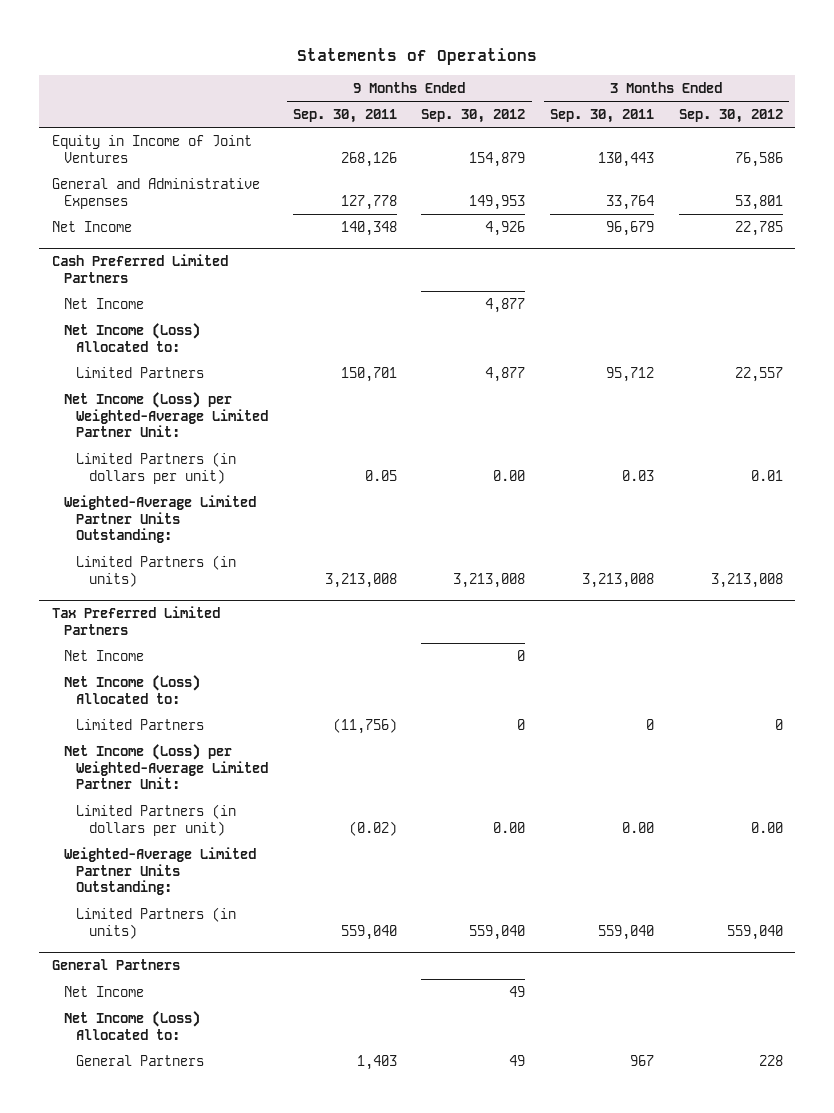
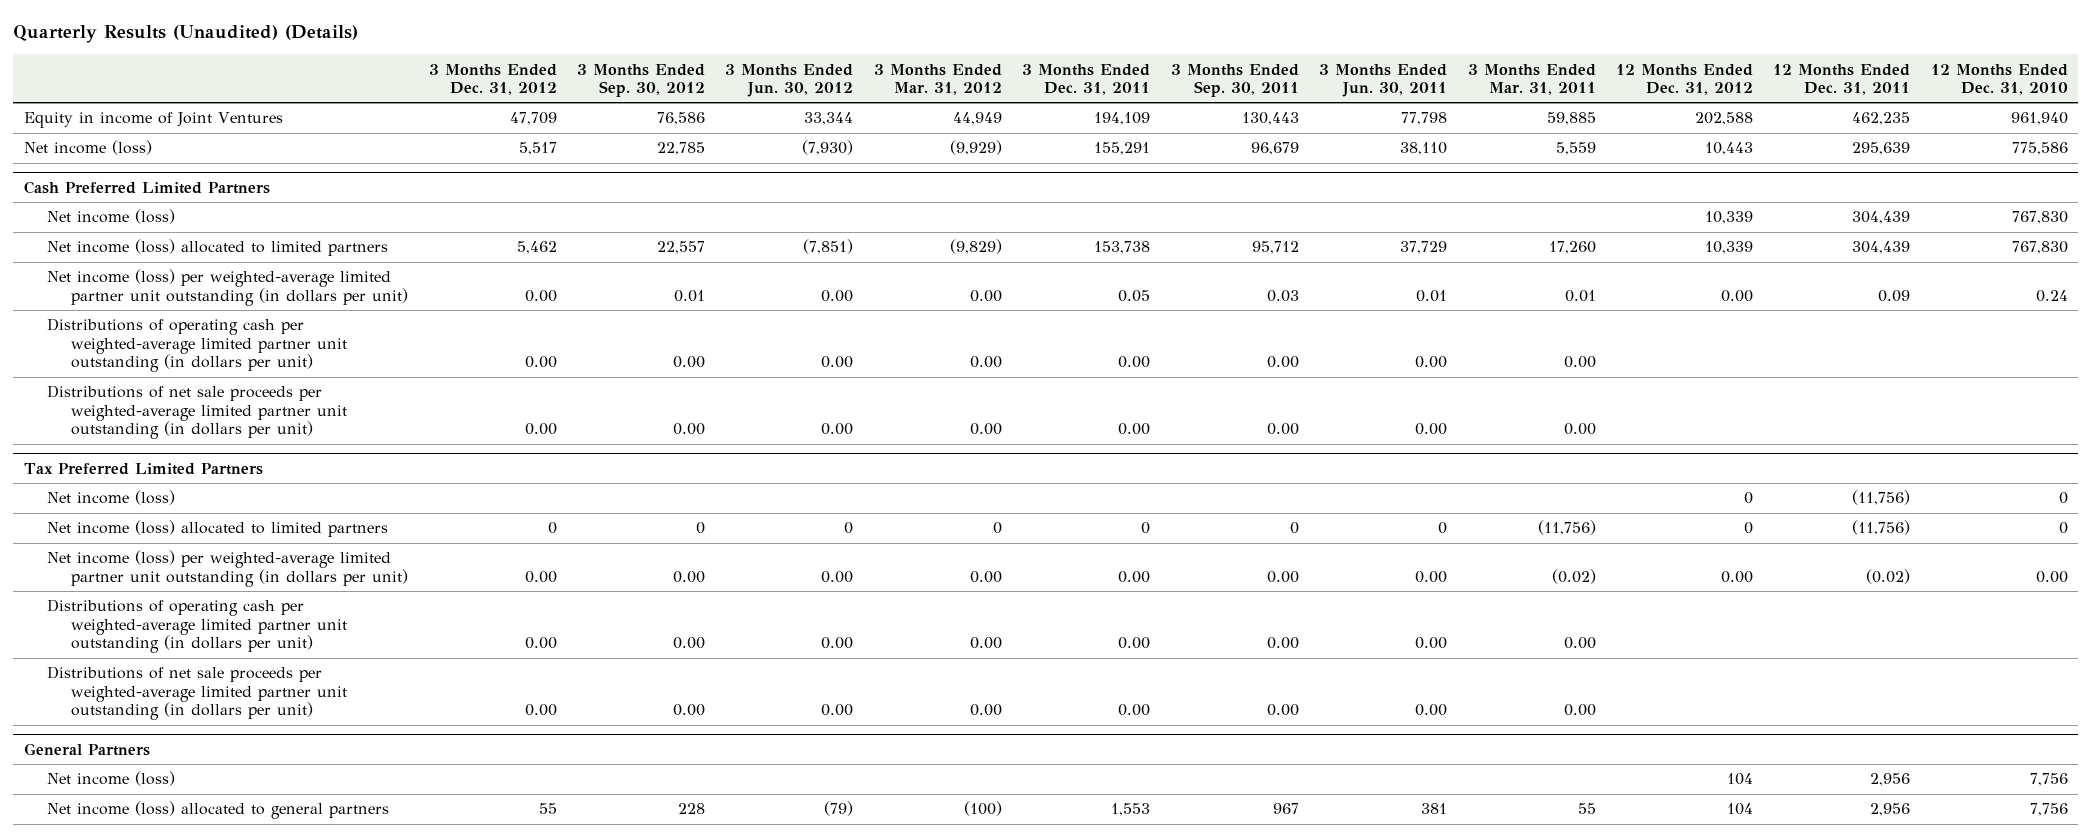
- Statements of Operations
+ Quarterly Results (Unaudited) (Details)
- | 9 Months Ended Sep. 30, 2011 | 9 Months Ended Sep. 30, 2012 | 3 Months Ended Sep. 30, 2011 | 3 Months Ended Sep. 30, 2012
+ | 3 Months Ended Dec. 31, 2012 | 3 Months Ended Sep. 30, 2012 | 3 Months Ended Jun. 30, 2012 | 3 Months Ended Mar. 31, 2012 | 3 Months Ended Dec. 31, 2011 | 3 Months Ended Sep. 30, 2011 | 3 Months Ended Jun. 30, 2011 | 3 Months Ended Mar. 31, 2011 | 12 Months Ended Dec. 31, 2012 | 12 Months Ended Dec. 31, 2011 | 12 Months Ended Dec. 31, 2010
- Equity in Income of Joint Ventures | 268,126 | 154,879 | 130,443 | 76,586
- General and Administrative Expenses | 127,778 | 149,953 | 33,764 | 53,801
- Net Income | 140,348 | 4,926 | 96,679 | 22,785
+ Equity in income of Joint Ventures | 47,709 | 76,586 | 33,344 | 44,949 | 194,109 | 130,443 | 77,798 | 59,885 | 202,588 | 462,235 | 961,940
+ Net income (loss) | 5,517 | 22,785 | (7,930) | (9,929) | 155,291 | 96,679 | 38,110 | 5,559 | 10,443 | 295,639 | 775,586
@ Cash Preferred Limited Partners
- Net Income | | 4,877 | |
- Net Income (Loss) Allocated to:
- Limited Partners | 150,701 | 4,877 | 95,712 | 22,557
- Net Income (Loss) per Weighted-Average Limited Partner Unit:
- Limited Partners (in dollars per unit) | 0.05 | 0.00 | 0.03 | 0.01
- Weighted-Average Limited Partner Units Outstanding:
- Limited Partners (in units) | 3,213,008 | 3,213,008 | 3,213,008 | 3,213,008
+ Net income (loss) | | | | | | | | | 10,339 | 304,439 | 767,830
+ Net income (loss) allocated to limited partners | 5,462 | 22,557 | (7,851) | (9,829) | 153,738 | 95,712 | 37,729 | 17,260 | 10,339 | 304,439 | 767,830
+ Net income (loss) per weighted-average limited partner unit outstanding (in dollars per unit) | 0.00 | 0.01 | 0.00 | 0.00 | 0.05 | 0.03 | 0.01 | 0.01 | 0.00 | 0.09 | 0.24
+ Distributions of operating cash per weighted-average limited partner unit outstanding (in dollars per unit) | 0.00 | 0.00 | 0.00 | 0.00 | 0.00 | 0.00 | 0.00 | 0.00 | | |
+ Distributions of net sale proceeds per weighted-average limited partner unit outstanding (in dollars per unit) | 0.00 | 0.00 | 0.00 | 0.00 | 0.00 | 0.00 | 0.00 | 0.00 | | |
@ Tax Preferred Limited Partners
- Net Income | | 0 | |
- Net Income (Loss) Allocated to:
- Limited Partners | (11,756) | 0 | 0 | 0
- Net Income (Loss) per Weighted-Average Limited Partner Unit:
- Limited Partners (in dollars per unit) | (0.02) | 0.00 | 0.00 | 0.00
- Weighted-Average Limited Partner Units Outstanding:
- Limited Partners (in units) | 559,040 | 559,040 | 559,040 | 559,040
+ Net income (loss) | | | | | | | | | 0 | (11,756) | 0
+ Net income (loss) allocated to limited partners | 0 | 0 | 0 | 0 | 0 | 0 | 0 | (11,756) | 0 | (11,756) | 0
+ Net income (loss) per weighted-average limited partner unit outstanding (in dollars per unit) | 0.00 | 0.00 | 0.00 | 0.00 | 0.00 | 0.00 | 0.00 | (0.02) | 0.00 | (0.02) | 0.00
+ Distributions of operating cash per weighted-average limited partner unit outstanding (in dollars per unit) | 0.00 | 0.00 | 0.00 | 0.00 | 0.00 | 0.00 | 0.00 | 0.00 | | |
+ Distributions of net sale proceeds per weighted-average limited partner unit outstanding (in dollars per unit) | 0.00 | 0.00 | 0.00 | 0.00 | 0.00 | 0.00 | 0.00 | 0.00 | | |
@ General Partners
- Net Income | | 49 | |
- Net Income (Loss) Allocated to:
- General Partners | 1,403 | 49 | 967 | 228
+ Net income (loss) | | | | | | | | | 104 | 2,956 | 7,756
+ Net income (loss) allocated to general partners | 55 | 228 | (79) | (100) | 1,553 | 967 | 381 | 55 | 104 | 2,956 | 7,756

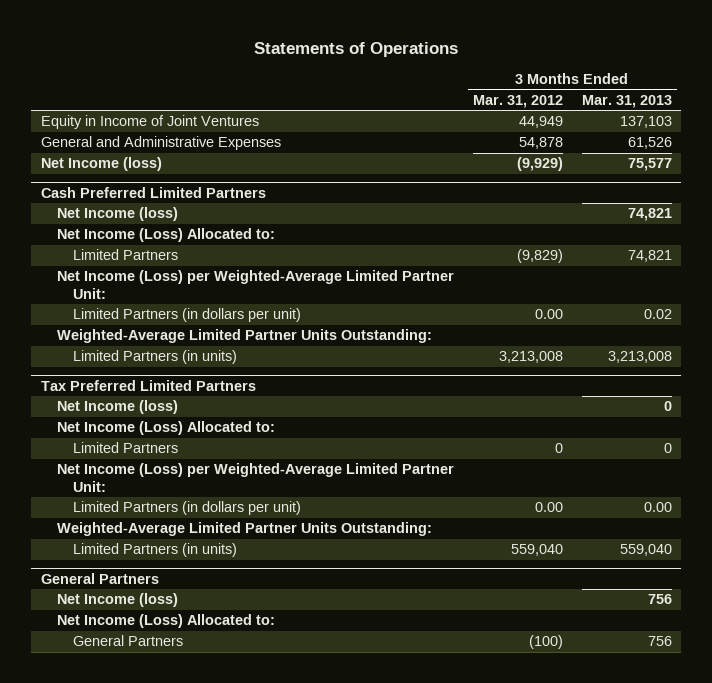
- Quarterly Results (Unaudited) (Details)
+ Statements of Operations
- | 3 Months Ended Dec. 31, 2012 | 3 Months Ended Sep. 30, 2012 | 3 Months Ended Jun. 30, 2012 | 3 Months Ended Mar. 31, 2012 | 3 Months Ended Dec. 31, 2011 | 3 Months Ended Sep. 30, 2011 | 3 Months Ended Jun. 30, 2011 | 3 Months Ended Mar. 31, 2011 | 12 Months Ended Dec. 31, 2012 | 12 Months Ended Dec. 31, 2011 | 12 Months Ended Dec. 31, 2010
+ | 3 Months Ended Mar. 31, 2012 | 3 Months Ended Mar. 31, 2013
- Equity in income of Joint Ventures | 47,709 | 76,586 | 33,344 | 44,949 | 194,109 | 130,443 | 77,798 | 59,885 | 202,588 | 462,235 | 961,940
- Net income (loss) | 5,517 | 22,785 | (7,930) | (9,929) | 155,291 | 96,679 | 38,110 | 5,559 | 10,443 | 295,639 | 775,586
+ Equity in Income of Joint Ventures | 44,949 | 137,103
+ General and Administrative Expenses | 54,878 | 61,526
+ Net Income (loss) | (9,929) | 75,577
@ Cash Preferred Limited Partners
- Net income (loss) | | | | | | | | | 10,339 | 304,439 | 767,830
- Net income (loss) allocated to limited partners | 5,462 | 22,557 | (7,851) | (9,829) | 153,738 | 95,712 | 37,729 | 17,260 | 10,339 | 304,439 | 767,830
- Net income (loss) per weighted-average limited partner unit outstanding (in dollars per unit) | 0.00 | 0.01 | 0.00 | 0.00 | 0.05 | 0.03 | 0.01 | 0.01 | 0.00 | 0.09 | 0.24
- Distributions of operating cash per weighted-average limited partner unit outstanding (in dollars per unit) | 0.00 | 0.00 | 0.00 | 0.00 | 0.00 | 0.00 | 0.00 | 0.00 | | |
- Distributions of net sale proceeds per weighted-average limited partner unit outstanding (in dollars per unit) | 0.00 | 0.00 | 0.00 | 0.00 | 0.00 | 0.00 | 0.00 | 0.00 | | |
+ Net Income (loss) | | 74,821
+ Net Income (Loss) Allocated to:
+ Limited Partners | (9,829) | 74,821
+ Net Income (Loss) per Weighted-Average Limited Partner Unit:
+ Limited Partners (in dollars per unit) | 0.00 | 0.02
+ Weighted-Average Limited Partner Units Outstanding:
+ Limited Partners (in units) | 3,213,008 | 3,213,008
@ Tax Preferred Limited Partners
- Net income (loss) | | | | | | | | | 0 | (11,756) | 0
- Net income (loss) allocated to limited partners | 0 | 0 | 0 | 0 | 0 | 0 | 0 | (11,756) | 0 | (11,756) | 0
- Net income (loss) per weighted-average limited partner unit outstanding (in dollars per unit) | 0.00 | 0.00 | 0.00 | 0.00 | 0.00 | 0.00 | 0.00 | (0.02) | 0.00 | (0.02) | 0.00
- Distributions of operating cash per weighted-average limited partner unit outstanding (in dollars per unit) | 0.00 | 0.00 | 0.00 | 0.00 | 0.00 | 0.00 | 0.00 | 0.00 | | |
- Distributions of net sale proceeds per weighted-average limited partner unit outstanding (in dollars per unit) | 0.00 | 0.00 | 0.00 | 0.00 | 0.00 | 0.00 | 0.00 | 0.00 | | |
+ Net Income (loss) | | 0
+ Net Income (Loss) Allocated to:
+ Limited Partners | 0 | 0
+ Net Income (Loss) per Weighted-Average Limited Partner Unit:
+ Limited Partners (in dollars per unit) | 0.00 | 0.00
+ Weighted-Average Limited Partner Units Outstanding:
+ Limited Partners (in units) | 559,040 | 559,040
@ General Partners
- Net income (loss) | | | | | | | | | 104 | 2,956 | 7,756
- Net income (loss) allocated to general partners | 55 | 228 | (79) | (100) | 1,553 | 967 | 381 | 55 | 104 | 2,956 | 7,756
+ Net Income (loss) | | 756
+ Net Income (Loss) Allocated to:
+ General Partners | (100) | 756

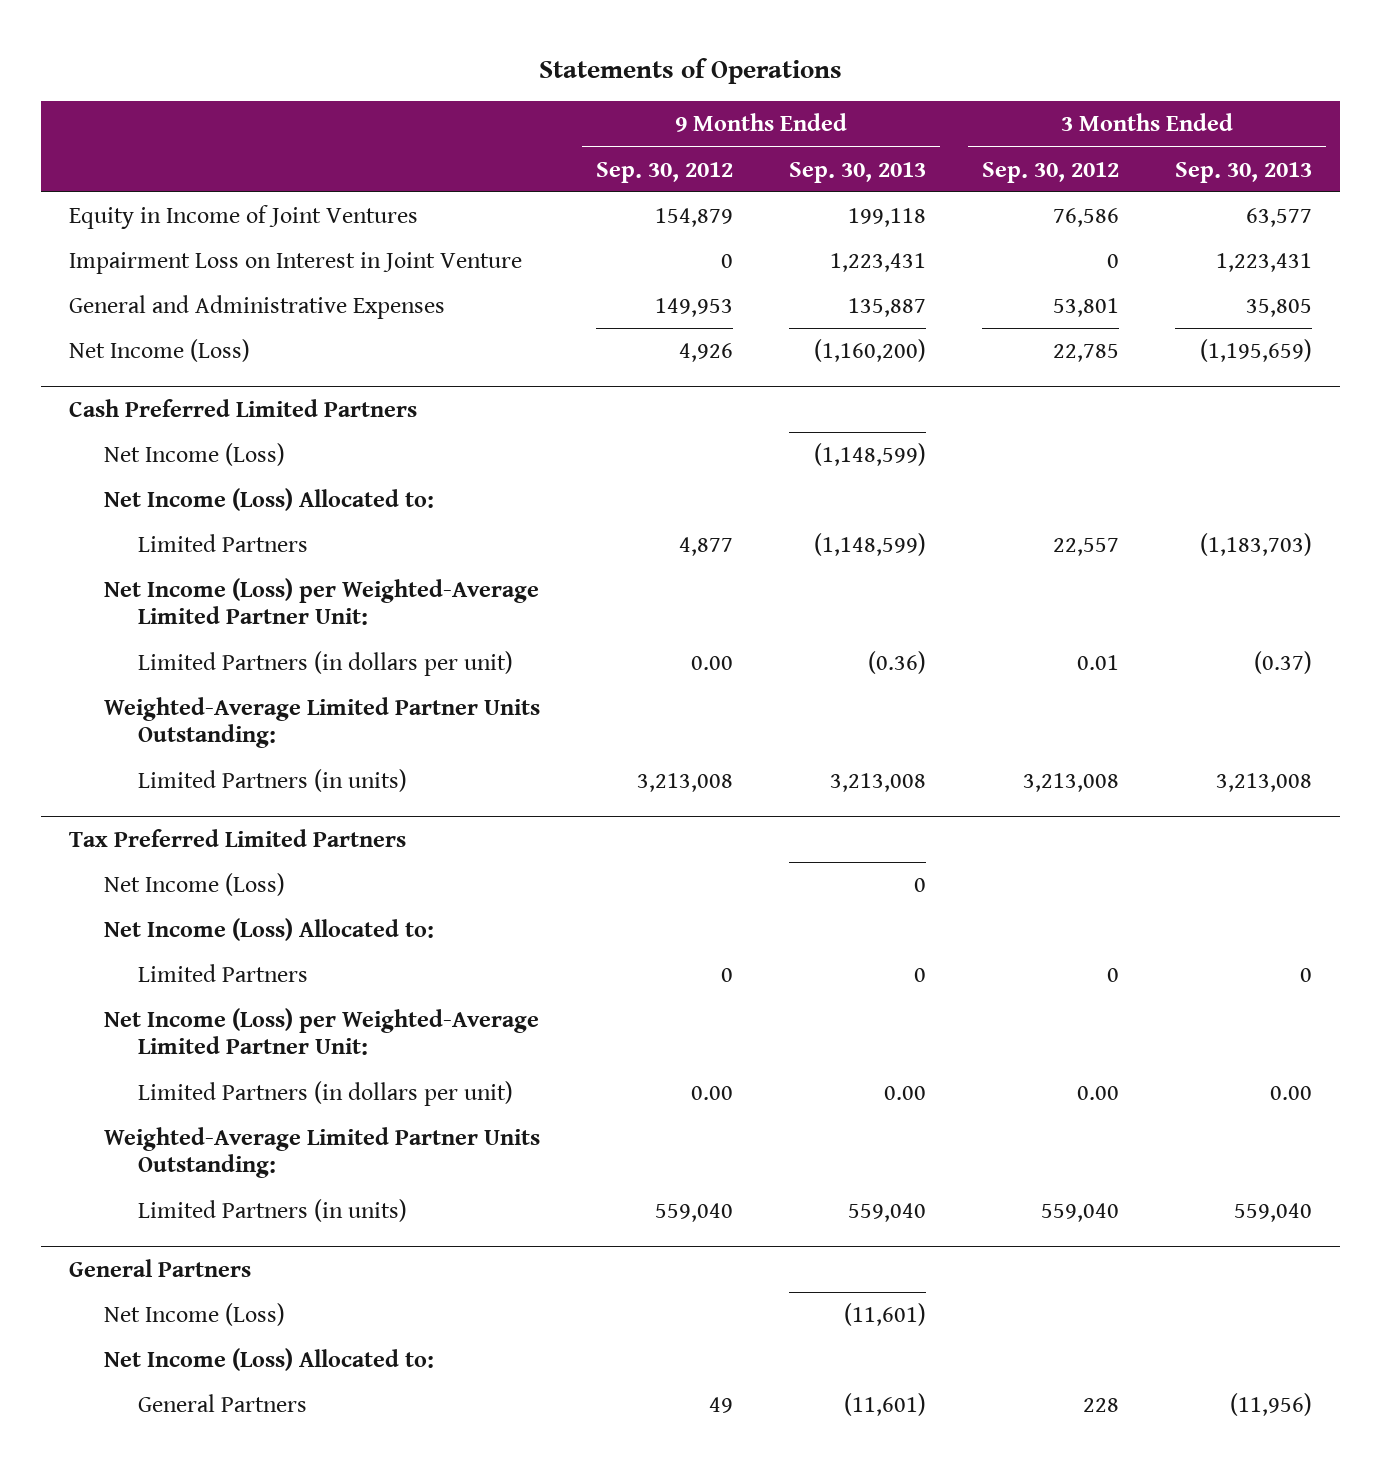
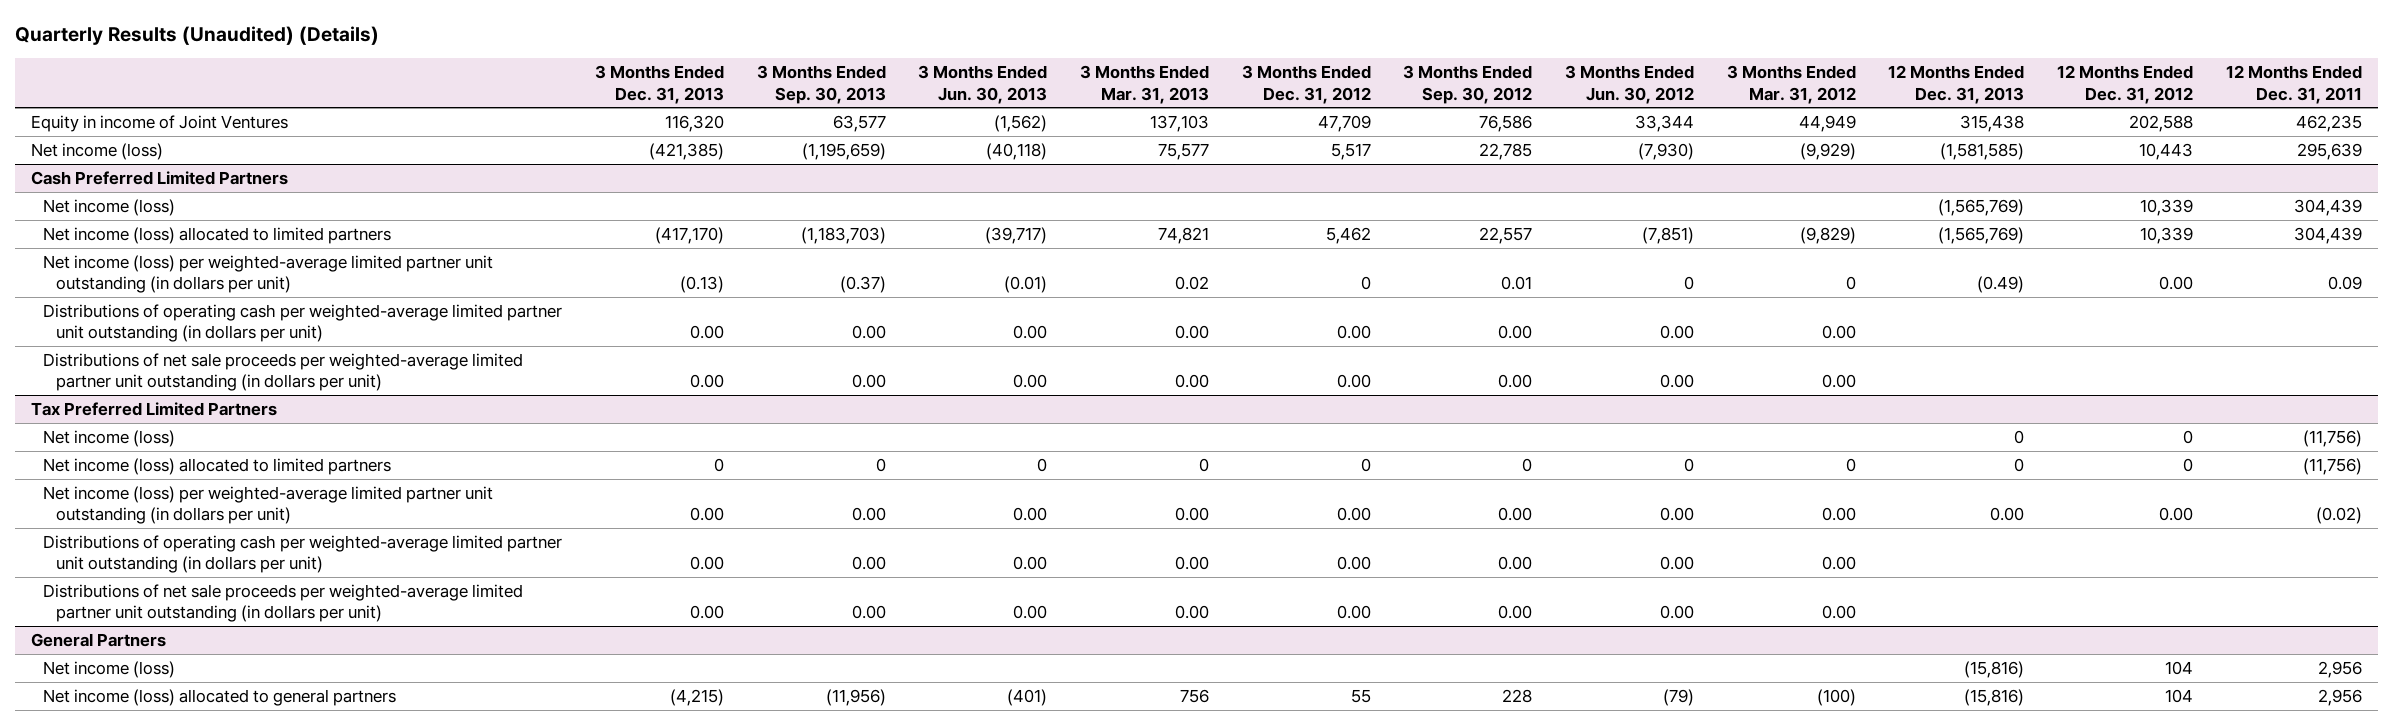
- Statements of Operations
+ Quarterly Results (Unaudited) (Details)
- | 9 Months Ended Sep. 30, 2012 | 9 Months Ended Sep. 30, 2013 | 3 Months Ended Sep. 30, 2012 | 3 Months Ended Sep. 30, 2013
+ | 3 Months Ended Dec. 31, 2013 | 3 Months Ended Sep. 30, 2013 | 3 Months Ended Jun. 30, 2013 | 3 Months Ended Mar. 31, 2013 | 3 Months Ended Dec. 31, 2012 | 3 Months Ended Sep. 30, 2012 | 3 Months Ended Jun. 30, 2012 | 3 Months Ended Mar. 31, 2012 | 12 Months Ended Dec. 31, 2013 | 12 Months Ended Dec. 31, 2012 | 12 Months Ended Dec. 31, 2011
- Equity in Income of Joint Ventures | 154,879 | 199,118 | 76,586 | 63,577
- Impairment Loss on Interest in Joint Venture | 0 | 1,223,431 | 0 | 1,223,431
- General and Administrative Expenses | 149,953 | 135,887 | 53,801 | 35,805
- Net Income (Loss) | 4,926 | (1,160,200) | 22,785 | (1,195,659)
+ Equity in income of Joint Ventures | 116,320 | 63,577 | (1,562) | 137,103 | 47,709 | 76,586 | 33,344 | 44,949 | 315,438 | 202,588 | 462,235
+ Net income (loss) | (421,385) | (1,195,659) | (40,118) | 75,577 | 5,517 | 22,785 | (7,930) | (9,929) | (1,581,585) | 10,443 | 295,639
@ Cash Preferred Limited Partners
- Net Income (Loss) | | (1,148,599) | |
- Net Income (Loss) Allocated to:
- Limited Partners | 4,877 | (1,148,599) | 22,557 | (1,183,703)
- Net Income (Loss) per Weighted-Average Limited Partner Unit:
- Limited Partners (in dollars per unit) | 0.00 | (0.36) | 0.01 | (0.37)
- Weighted-Average Limited Partner Units Outstanding:
- Limited Partners (in units) | 3,213,008 | 3,213,008 | 3,213,008 | 3,213,008
+ Net income (loss) | | | | | | | | | (1,565,769) | 10,339 | 304,439
+ Net income (loss) allocated to limited partners | (417,170) | (1,183,703) | (39,717) | 74,821 | 5,462 | 22,557 | (7,851) | (9,829) | (1,565,769) | 10,339 | 304,439
+ Net income (loss) per weighted-average limited partner unit outstanding (in dollars per unit) | (0.13) | (0.37) | (0.01) | 0.02 | 0 | 0.01 | 0 | 0 | (0.49) | 0.00 | 0.09
+ Distributions of operating cash per weighted-average limited partner unit outstanding (in dollars per unit) | 0.00 | 0.00 | 0.00 | 0.00 | 0.00 | 0.00 | 0.00 | 0.00 | | |
+ Distributions of net sale proceeds per weighted-average limited partner unit outstanding (in dollars per unit) | 0.00 | 0.00 | 0.00 | 0.00 | 0.00 | 0.00 | 0.00 | 0.00 | | |
@ Tax Preferred Limited Partners
- Net Income (Loss) | | 0 | |
- Net Income (Loss) Allocated to:
- Limited Partners | 0 | 0 | 0 | 0
- Net Income (Loss) per Weighted-Average Limited Partner Unit:
- Limited Partners (in dollars per unit) | 0.00 | 0.00 | 0.00 | 0.00
- Weighted-Average Limited Partner Units Outstanding:
- Limited Partners (in units) | 559,040 | 559,040 | 559,040 | 559,040
+ Net income (loss) | | | | | | | | | 0 | 0 | (11,756)
+ Net income (loss) allocated to limited partners | 0 | 0 | 0 | 0 | 0 | 0 | 0 | 0 | 0 | 0 | (11,756)
+ Net income (loss) per weighted-average limited partner unit outstanding (in dollars per unit) | 0.00 | 0.00 | 0.00 | 0.00 | 0.00 | 0.00 | 0.00 | 0.00 | 0.00 | 0.00 | (0.02)
+ Distributions of operating cash per weighted-average limited partner unit outstanding (in dollars per unit) | 0.00 | 0.00 | 0.00 | 0.00 | 0.00 | 0.00 | 0.00 | 0.00 | | |
+ Distributions of net sale proceeds per weighted-average limited partner unit outstanding (in dollars per unit) | 0.00 | 0.00 | 0.00 | 0.00 | 0.00 | 0.00 | 0.00 | 0.00 | | |
@ General Partners
- Net Income (Loss) | | (11,601) | |
- Net Income (Loss) Allocated to:
- General Partners | 49 | (11,601) | 228 | (11,956)
+ Net income (loss) | | | | | | | | | (15,816) | 104 | 2,956
+ Net income (loss) allocated to general partners | (4,215) | (11,956) | (401) | 756 | 55 | 228 | (79) | (100) | (15,816) | 104 | 2,956

